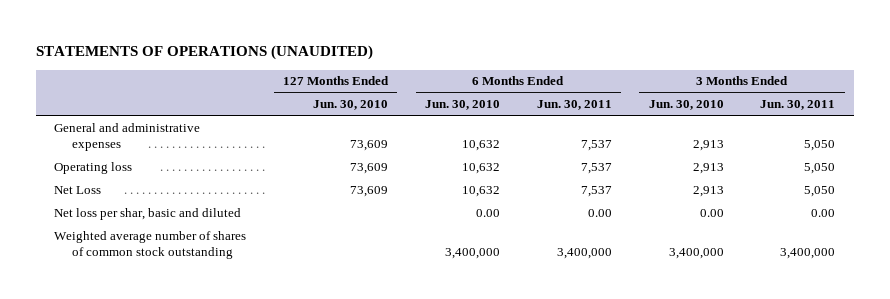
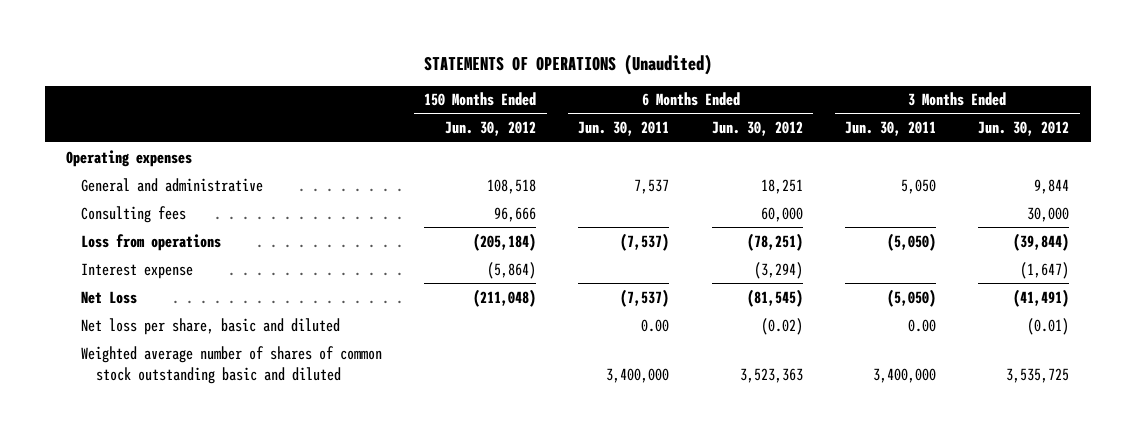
- STATEMENTS OF OPERATIONS (UNAUDITED)
+ STATEMENTS OF OPERATIONS (Unaudited)
- | 127 Months Ended Jun. 30, 2010 | 6 Months Ended Jun. 30, 2010 | 6 Months Ended Jun. 30, 2011 | 3 Months Ended Jun. 30, 2010 | 3 Months Ended Jun. 30, 2011
+ | 150 Months Ended Jun. 30, 2012 | 6 Months Ended Jun. 30, 2011 | 6 Months Ended Jun. 30, 2012 | 3 Months Ended Jun. 30, 2011 | 3 Months Ended Jun. 30, 2012
- General and administrative expenses | 73,609 | 10,632 | 7,537 | 2,913 | 5,050
- Operating loss | 73,609 | 10,632 | 7,537 | 2,913 | 5,050
- Net Loss | 73,609 | 10,632 | 7,537 | 2,913 | 5,050
- Net loss per shar, basic and diluted | | 0.00 | 0.00 | 0.00 | 0.00
- Weighted average number of shares of common stock outstanding | | 3,400,000 | 3,400,000 | 3,400,000 | 3,400,000
+ Operating expenses
+ General and administrative | 108,518 | 7,537 | 18,251 | 5,050 | 9,844
+ Consulting fees | 96,666 | | 60,000 | | 30,000
+ Loss from operations | (205,184) | (7,537) | (78,251) | (5,050) | (39,844)
+ Interest expense | (5,864) | | (3,294) | | (1,647)
+ Net Loss | (211,048) | (7,537) | (81,545) | (5,050) | (41,491)
+ Net loss per share, basic and diluted | | 0.00 | (0.02) | 0.00 | (0.01)
+ Weighted average number of shares of common stock outstanding basic and diluted | | 3,400,000 | 3,523,363 | 3,400,000 | 3,535,725

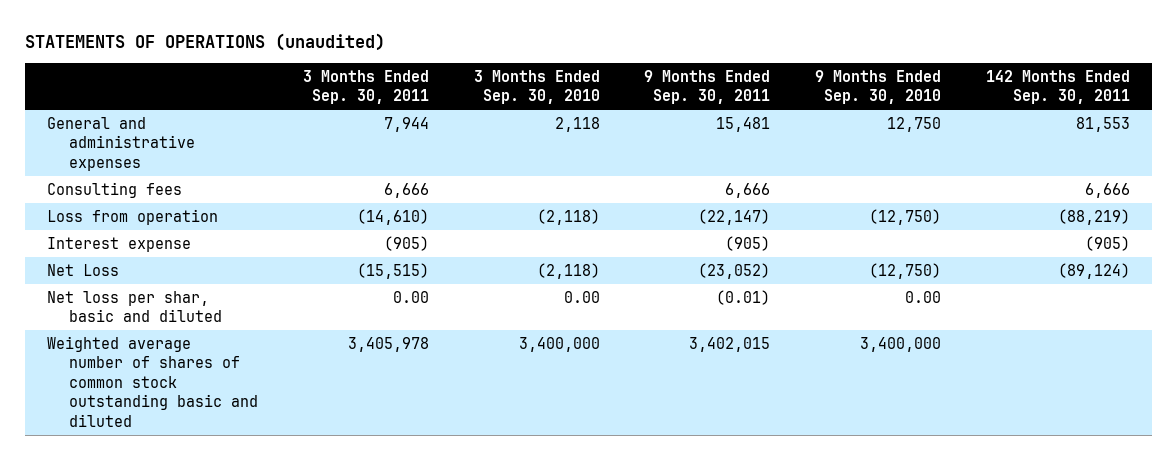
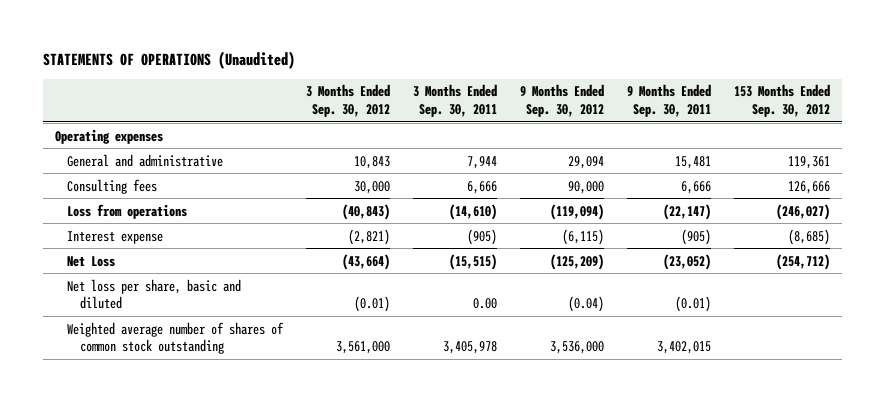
- STATEMENTS OF OPERATIONS (unaudited)
+ STATEMENTS OF OPERATIONS (Unaudited)
- | 3 Months Ended Sep. 30, 2011 | 3 Months Ended Sep. 30, 2010 | 9 Months Ended Sep. 30, 2011 | 9 Months Ended Sep. 30, 2010 | 142 Months Ended Sep. 30, 2011
+ | 3 Months Ended Sep. 30, 2012 | 3 Months Ended Sep. 30, 2011 | 9 Months Ended Sep. 30, 2012 | 9 Months Ended Sep. 30, 2011 | 153 Months Ended Sep. 30, 2012
- General and administrative expenses | 7,944 | 2,118 | 15,481 | 12,750 | 81,553
+ Operating expenses
+ General and administrative | 10,843 | 7,944 | 29,094 | 15,481 | 119,361
- Loss from operation | (14,610) | (2,118) | (22,147) | (12,750) | (88,219)
+ Loss from operations | (40,843) | (14,610) | (119,094) | (22,147) | (246,027)
- Net loss per shar, basic and diluted | 0.00 | 0.00 | (0.01) | 0.00 |
- Weighted average number of shares of common stock outstanding basic and diluted | 3,405,978 | 3,400,000 | 3,402,015 | 3,400,000 |
+ Net loss per share, basic and diluted | (0.01) | 0.00 | (0.04) | (0.01) |
+ Weighted average number of shares of common stock outstanding | 3,561,000 | 3,405,978 | 3,536,000 | 3,402,015 |

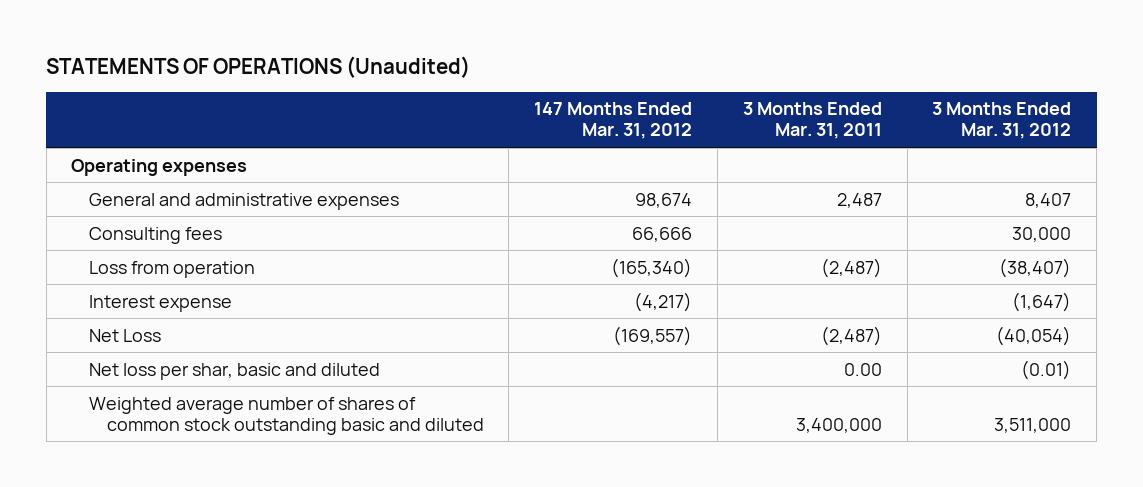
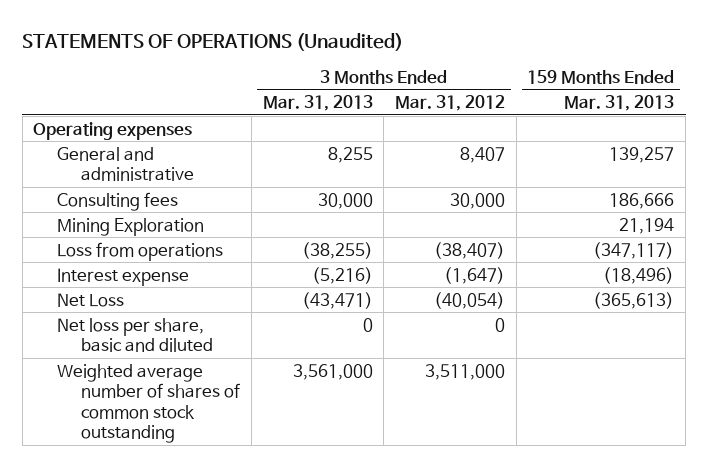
- | 147 Months Ended Mar. 31, 2012 | 3 Months Ended Mar. 31, 2011 | 3 Months Ended Mar. 31, 2012
+ | 3 Months Ended Mar. 31, 2013 | 3 Months Ended Mar. 31, 2012 | 159 Months Ended Mar. 31, 2013
- General and administrative expenses | 98,674 | 2,487 | 8,407
+ General and administrative | 8,255 | 8,407 | 139,257
- Loss from operation | (165,340) | (2,487) | (38,407)
+ Mining Exploration | | | 21,194
+ Loss from operations | (38,255) | (38,407) | (347,117)
- Net loss per shar, basic and diluted | | 0.00 | (0.01)
- Weighted average number of shares of common stock outstanding basic and diluted | | 3,400,000 | 3,511,000
+ Net loss per share, basic and diluted | 0 | 0 |
+ Weighted average number of shares of common stock outstanding | 3,561,000 | 3,511,000 |

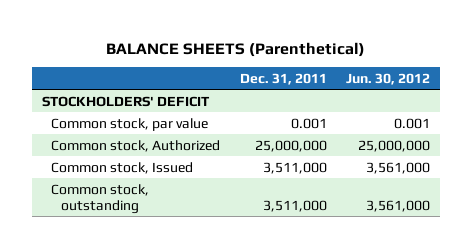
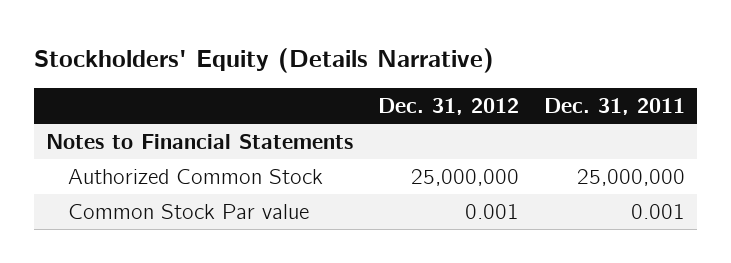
- BALANCE SHEETS (Parenthetical)
+ Stockholders' Equity (Details Narrative)
- | Dec. 31, 2011 | Jun. 30, 2012
+ | Dec. 31, 2012 | Dec. 31, 2011
- STOCKHOLDERS' DEFICIT
- Common stock, par value | 0.001 | 0.001
- Common stock, Authorized | 25,000,000 | 25,000,000
- Common stock, Issued | 3,511,000 | 3,561,000
- Common stock, outstanding | 3,511,000 | 3,561,000
+ Notes to Financial Statements
+ Authorized Common Stock | 25,000,000 | 25,000,000
+ Common Stock Par value | 0.001 | 0.001

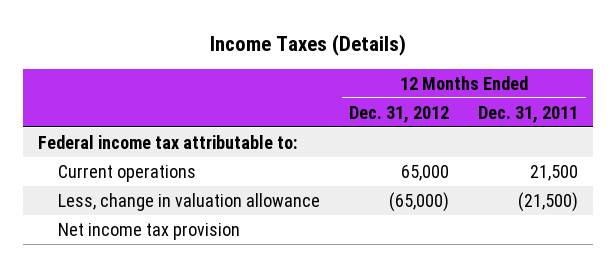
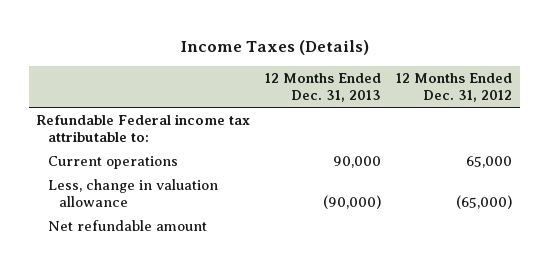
- | 12 Months Ended Dec. 31, 2012 | 12 Months Ended Dec. 31, 2011
+ | 12 Months Ended Dec. 31, 2013 | 12 Months Ended Dec. 31, 2012
- Federal income tax attributable to:
+ Refundable Federal income tax attributable to:
- Net income tax provision
+ Net refundable amount

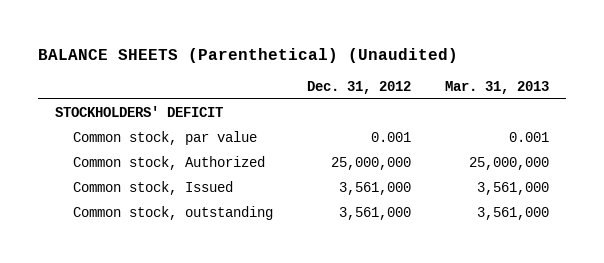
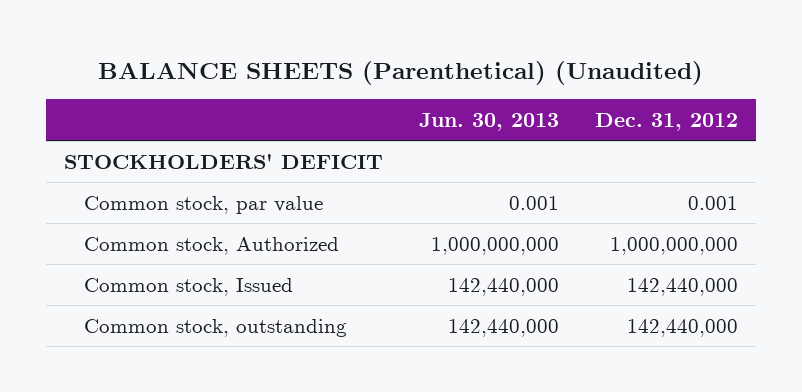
- | Dec. 31, 2012 | Mar. 31, 2013
+ | Jun. 30, 2013 | Dec. 31, 2012
- Common stock, Authorized | 25,000,000 | 25,000,000
- Common stock, Issued | 3,561,000 | 3,561,000
- Common stock, outstanding | 3,561,000 | 3,561,000
+ Common stock, Authorized | 1,000,000,000 | 1,000,000,000
+ Common stock, Issued | 142,440,000 | 142,440,000
+ Common stock, outstanding | 142,440,000 | 142,440,000

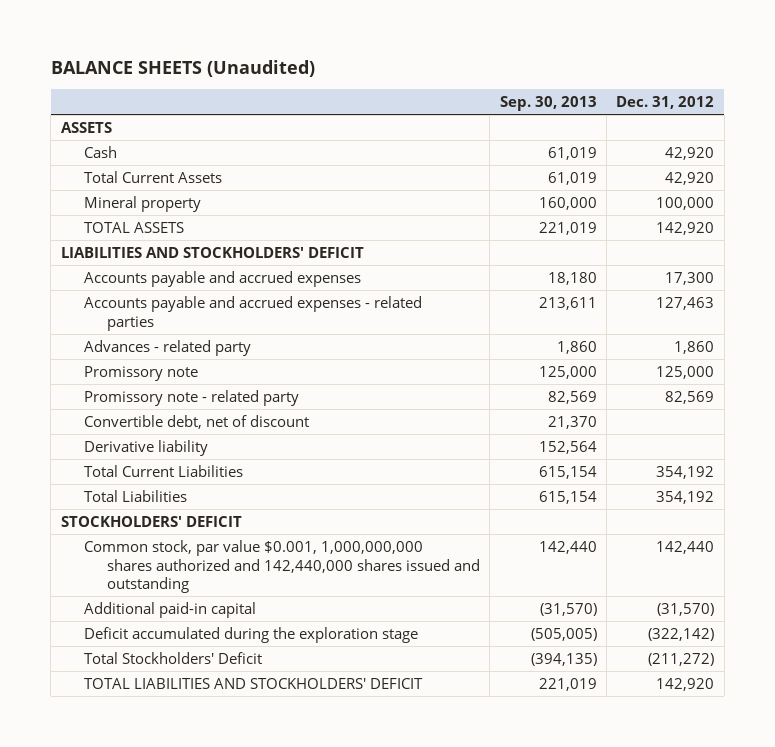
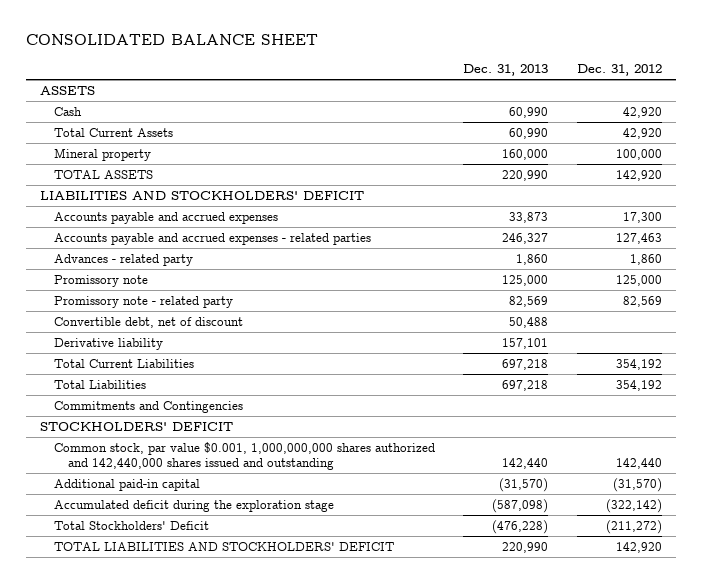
- BALANCE SHEETS (Unaudited)
+ CONSOLIDATED BALANCE SHEET
- | Sep. 30, 2013 | Dec. 31, 2012
+ | Dec. 31, 2013 | Dec. 31, 2012
+ Commitments and Contingencies
- Deficit accumulated during the exploration stage | (505,005) | (322,142)
+ Accumulated deficit during the exploration stage | (587,098) | (322,142)

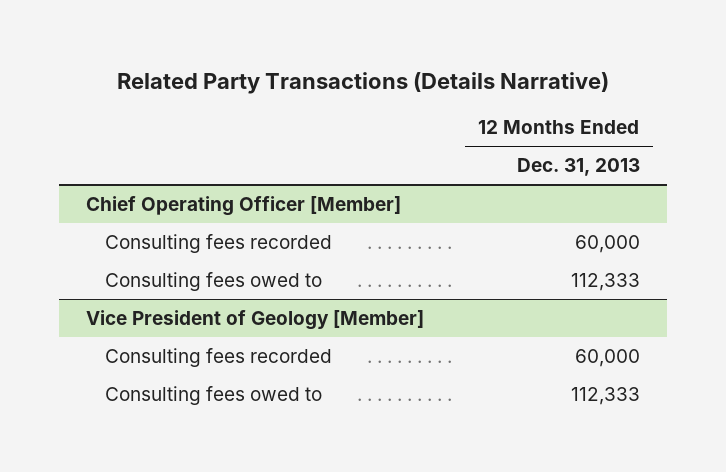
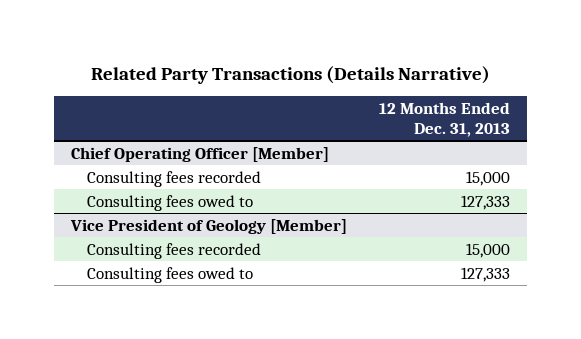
@ Chief Operating Officer [Member]
- Consulting fees recorded | 60,000
- Consulting fees owed to | 112,333
+ Consulting fees recorded | 15,000
+ Consulting fees owed to | 127,333
@ Vice President of Geology [Member]
- Consulting fees recorded | 60,000
- Consulting fees owed to | 112,333
+ Consulting fees recorded | 15,000
+ Consulting fees owed to | 127,333

